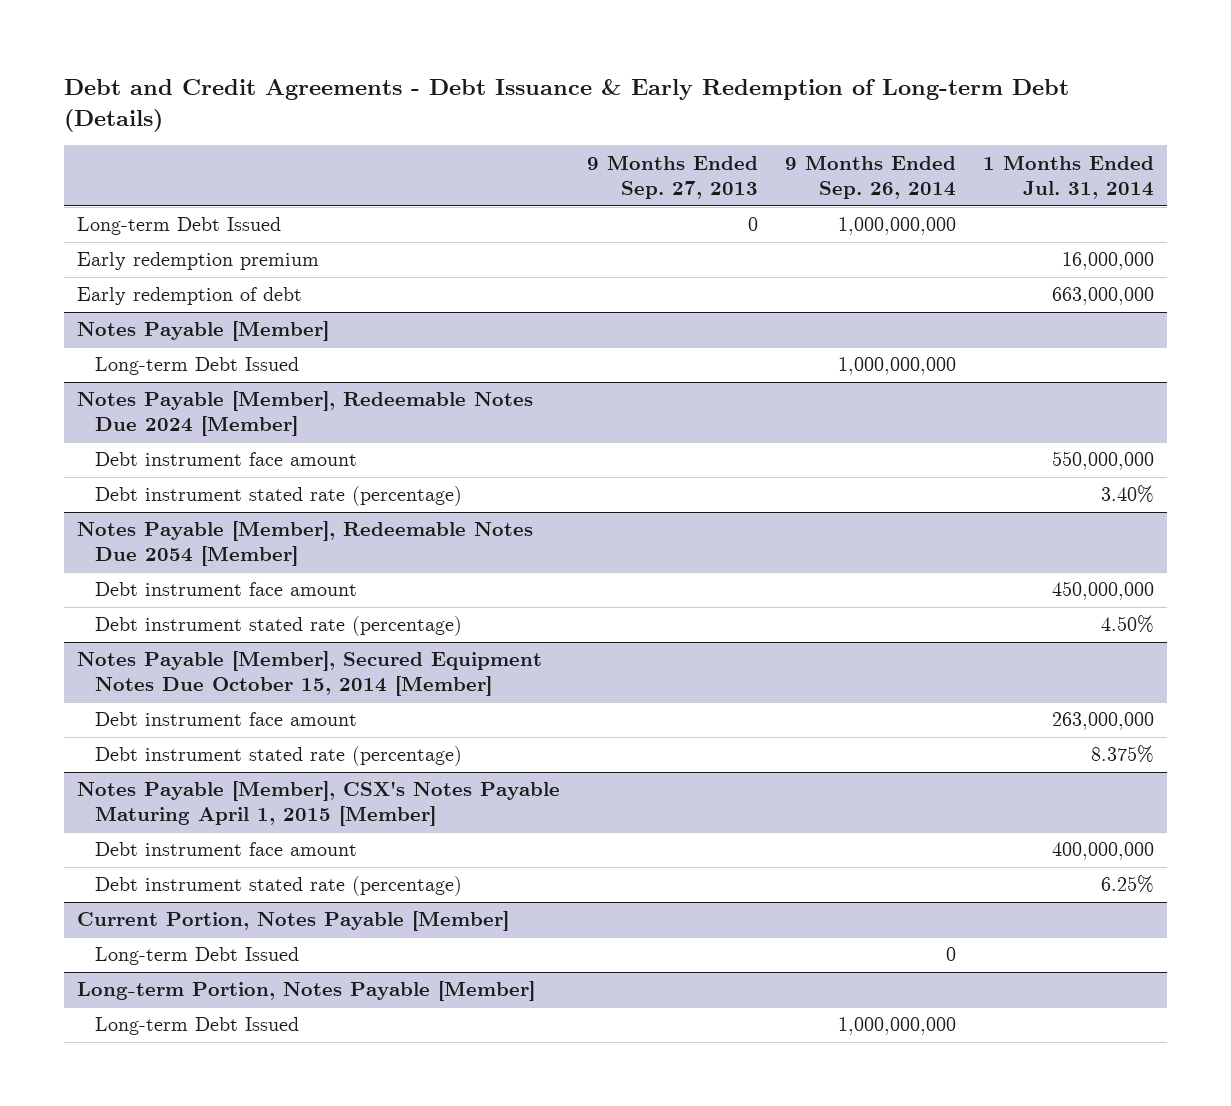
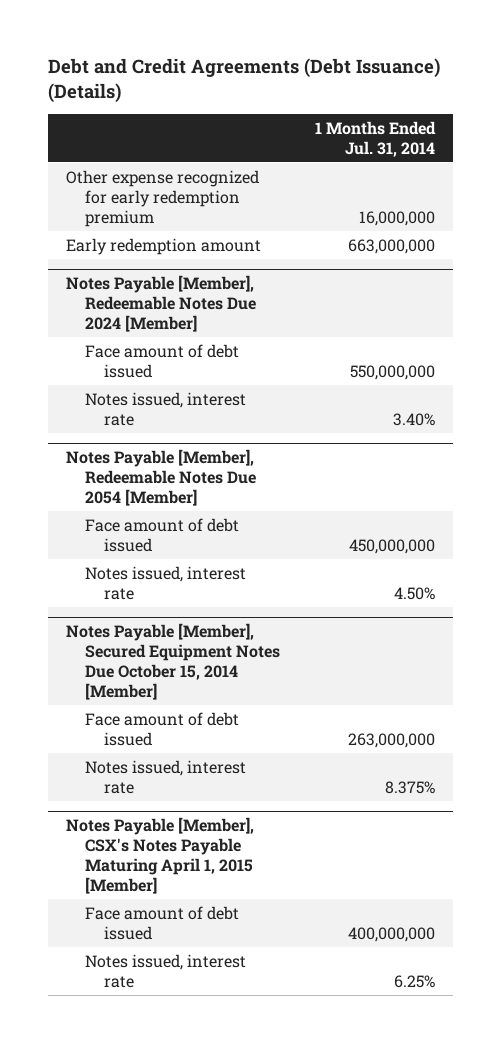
- Debt and Credit Agreements - Debt Issuance & Early Redemption of Long-term Debt (Details)
+ Debt and Credit Agreements (Debt Issuance) (Details)
- | 9 Months Ended Sep. 27, 2013 | 9 Months Ended Sep. 26, 2014 | 1 Months Ended Jul. 31, 2014
+ | 1 Months Ended Jul. 31, 2014
- Long-term Debt Issued | 0 | 1,000,000,000 |
- Early redemption premium | | | 16,000,000
- Early redemption of debt | | | 663,000,000
- Notes Payable [Member]
- Long-term Debt Issued | | 1,000,000,000 |
+ Other expense recognized for early redemption premium | 16,000,000
+ Early redemption amount | 663,000,000
@ Notes Payable [Member], Redeemable Notes Due 2024 [Member]
- Debt instrument face amount | | | 550,000,000
- Debt instrument stated rate (percentage) | | | 3.40%
+ Face amount of debt issued | 550,000,000
+ Notes issued, interest rate | 3.40%
@ Notes Payable [Member], Redeemable Notes Due 2054 [Member]
- Debt instrument face amount | | | 450,000,000
- Debt instrument stated rate (percentage) | | | 4.50%
+ Face amount of debt issued | 450,000,000
+ Notes issued, interest rate | 4.50%
@ Notes Payable [Member], Secured Equipment Notes Due October 15, 2014 [Member]
- Debt instrument face amount | | | 263,000,000
- Debt instrument stated rate (percentage) | | | 8.375%
+ Face amount of debt issued | 263,000,000
+ Notes issued, interest rate | 8.375%
@ Notes Payable [Member], CSX's Notes Payable Maturing April 1, 2015 [Member]
- Debt instrument face amount | | | 400,000,000
- Debt instrument stated rate (percentage) | | | 6.25%
- Current Portion, Notes Payable [Member]
- Long-term Debt Issued | | 0 |
- Long-term Portion, Notes Payable [Member]
- Long-term Debt Issued | | 1,000,000,000 |
@ Notes Payable [Member], CSX's Notes Payable Maturing April 1, 2015 [Member]
+ Face amount of debt issued | 400,000,000
+ Notes issued, interest rate | 6.25%

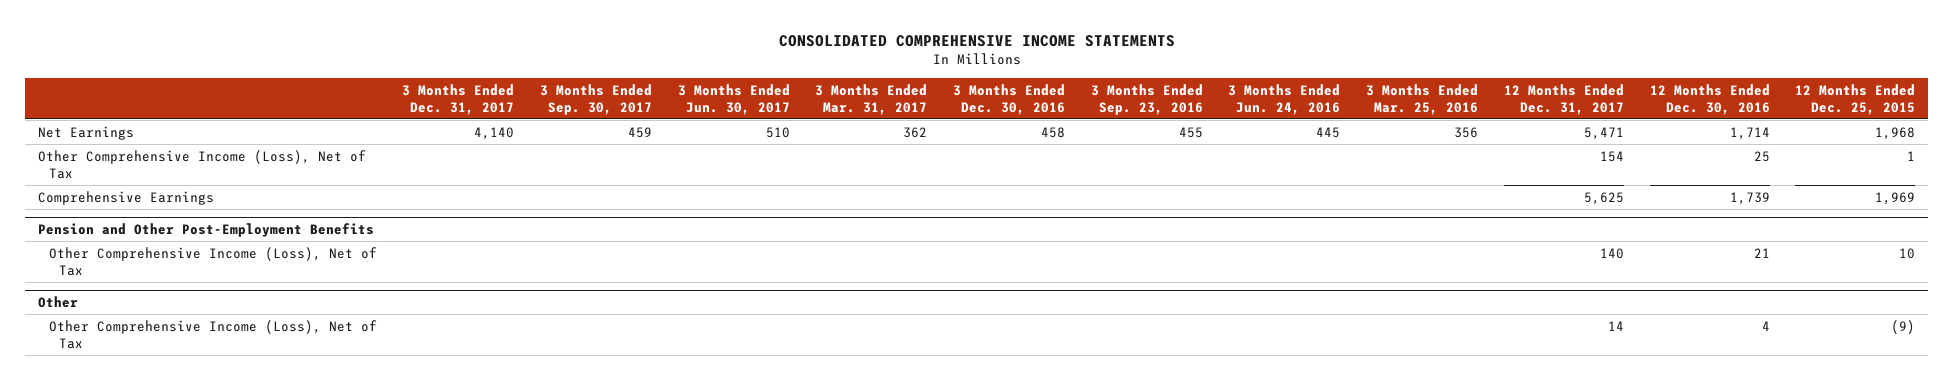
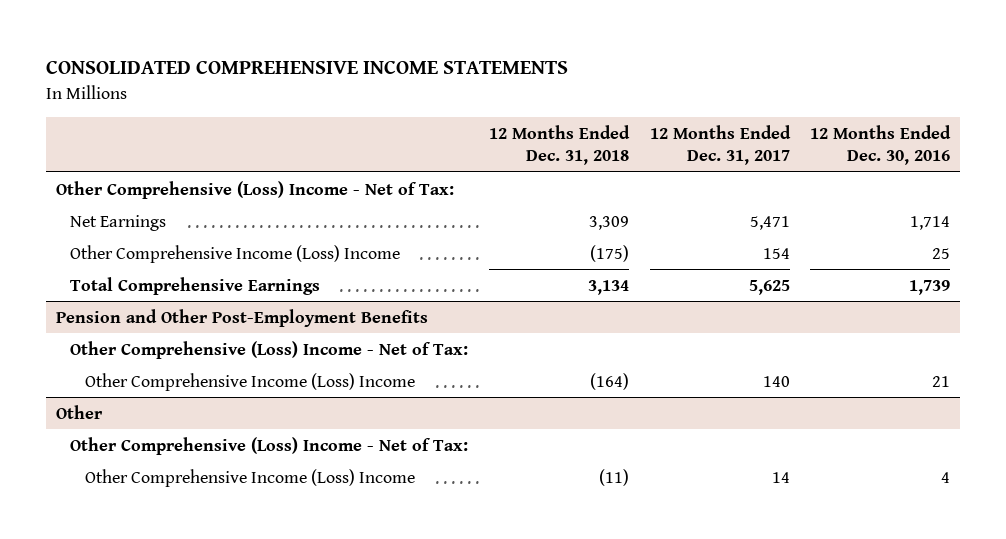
- | 3 Months Ended Dec. 31, 2017 | 3 Months Ended Sep. 30, 2017 | 3 Months Ended Jun. 30, 2017 | 3 Months Ended Mar. 31, 2017 | 3 Months Ended Dec. 30, 2016 | 3 Months Ended Sep. 23, 2016 | 3 Months Ended Jun. 24, 2016 | 3 Months Ended Mar. 25, 2016 | 12 Months Ended Dec. 31, 2017 | 12 Months Ended Dec. 30, 2016 | 12 Months Ended Dec. 25, 2015
+ | 12 Months Ended Dec. 31, 2018 | 12 Months Ended Dec. 31, 2017 | 12 Months Ended Dec. 30, 2016
+ Other Comprehensive (Loss) Income - Net of Tax:
- Other Comprehensive Income (Loss), Net of Tax | | | | | | | | | 154 | 25 | 1
- Comprehensive Earnings | | | | | | | | | 5,625 | 1,739 | 1,969
+ Other Comprehensive Income (Loss) Income | (175) | 154 | 25
+ Total Comprehensive Earnings | 3,134 | 5,625 | 1,739
@ Pension and Other Post-Employment Benefits
- Other Comprehensive Income (Loss), Net of Tax | | | | | | | | | 140 | 21 | 10
+ Other Comprehensive (Loss) Income - Net of Tax:
+ Other Comprehensive Income (Loss) Income | (164) | 140 | 21
@ Other
- Other Comprehensive Income (Loss), Net of Tax | | | | | | | | | 14 | 4 | (9)
+ Other Comprehensive (Loss) Income - Net of Tax:
+ Other Comprehensive Income (Loss) Income | (11) | 14 | 4

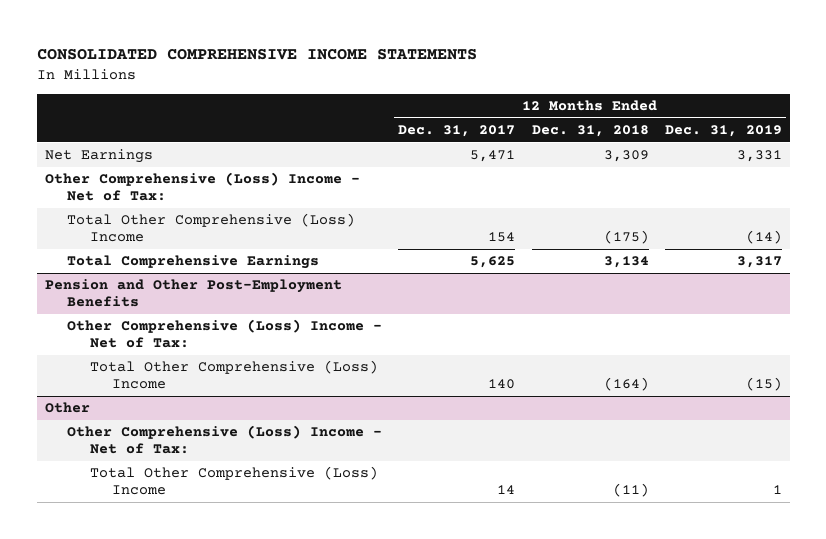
- | 12 Months Ended Dec. 31, 2018 | 12 Months Ended Dec. 31, 2017 | 12 Months Ended Dec. 30, 2016
+ | 12 Months Ended Dec. 31, 2017 | 12 Months Ended Dec. 31, 2018 | 12 Months Ended Dec. 31, 2019
- Other Comprehensive Income (Loss) Income | (175) | 154 | 25
moved down: Other Comprehensive (Loss) Income - Net of Tax:
+ Total Other Comprehensive (Loss) Income | 154 | (175) | (14)
@ Pension and Other Post-Employment Benefits
- Other Comprehensive Income (Loss) Income | (164) | 140 | 21
+ Total Other Comprehensive (Loss) Income | 140 | (164) | (15)
@ Other
- Other Comprehensive Income (Loss) Income | (11) | 14 | 4
+ Total Other Comprehensive (Loss) Income | 14 | (11) | 1

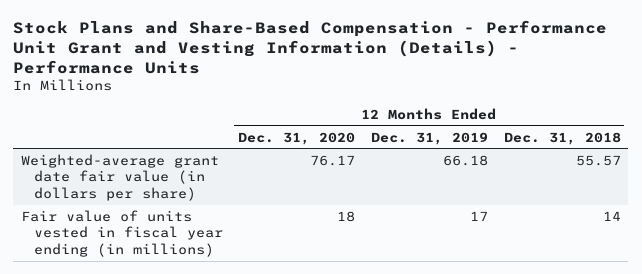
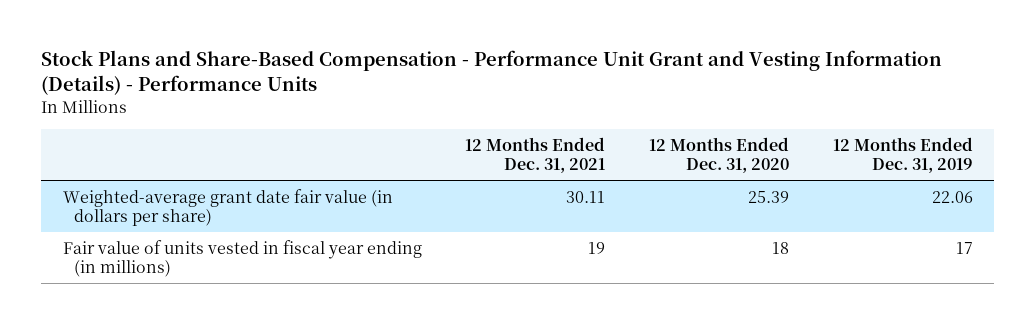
- | 12 Months Ended Dec. 31, 2020 | 12 Months Ended Dec. 31, 2019 | 12 Months Ended Dec. 31, 2018
+ | 12 Months Ended Dec. 31, 2021 | 12 Months Ended Dec. 31, 2020 | 12 Months Ended Dec. 31, 2019
- Weighted-average grant date fair value (in dollars per share) | 76.17 | 66.18 | 55.57
+ Weighted-average grant date fair value (in dollars per share) | 30.11 | 25.39 | 22.06

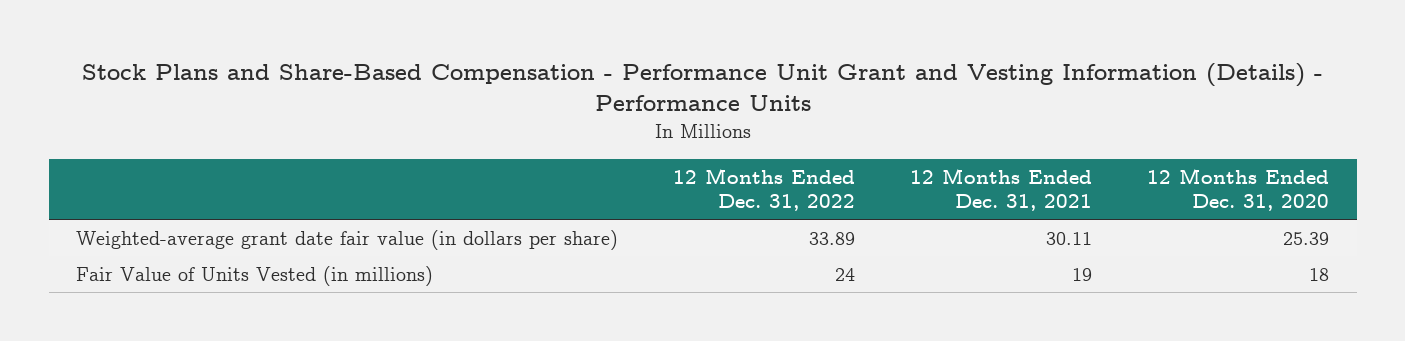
- | 12 Months Ended Dec. 31, 2021 | 12 Months Ended Dec. 31, 2020 | 12 Months Ended Dec. 31, 2019
+ | 12 Months Ended Dec. 31, 2022 | 12 Months Ended Dec. 31, 2021 | 12 Months Ended Dec. 31, 2020
- Fair value of units vested in fiscal year ending (in millions) | 19 | 18 | 17
+ Fair Value of Units Vested (in millions) | 24 | 19 | 18

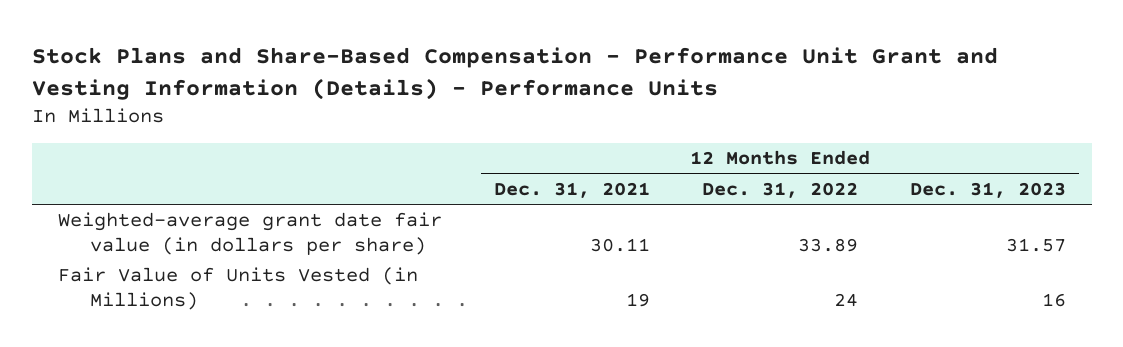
- | 12 Months Ended Dec. 31, 2022 | 12 Months Ended Dec. 31, 2021 | 12 Months Ended Dec. 31, 2020
+ | 12 Months Ended Dec. 31, 2021 | 12 Months Ended Dec. 31, 2022 | 12 Months Ended Dec. 31, 2023
- Fair Value of Units Vested (in millions) | 24 | 19 | 18
+ Fair Value of Units Vested (in Millions) | 19 | 24 | 16

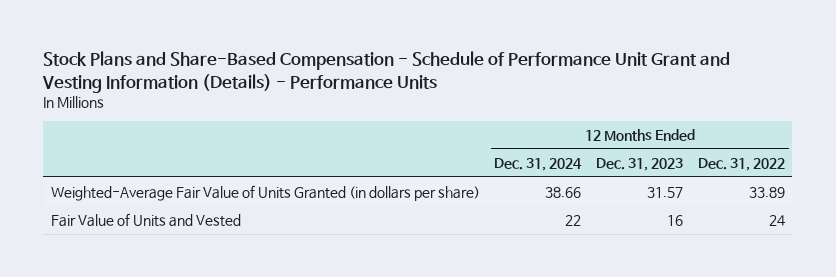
- Stock Plans and Share-Based Compensation - Performance Unit Grant and Vesting Information (Details) - Performance Units
+ Stock Plans and Share-Based Compensation - Schedule of Performance Unit Grant and Vesting Information (Details) - Performance Units
- | 12 Months Ended Dec. 31, 2021 | 12 Months Ended Dec. 31, 2022 | 12 Months Ended Dec. 31, 2023
+ | 12 Months Ended Dec. 31, 2024 | 12 Months Ended Dec. 31, 2023 | 12 Months Ended Dec. 31, 2022
- Weighted-average grant date fair value (in dollars per share) | 30.11 | 33.89 | 31.57
- Fair Value of Units Vested (in Millions) | 19 | 24 | 16
+ Weighted-Average Fair Value of Units Granted (in dollars per share) | 38.66 | 31.57 | 33.89
+ Fair Value of Units and Vested | 22 | 16 | 24

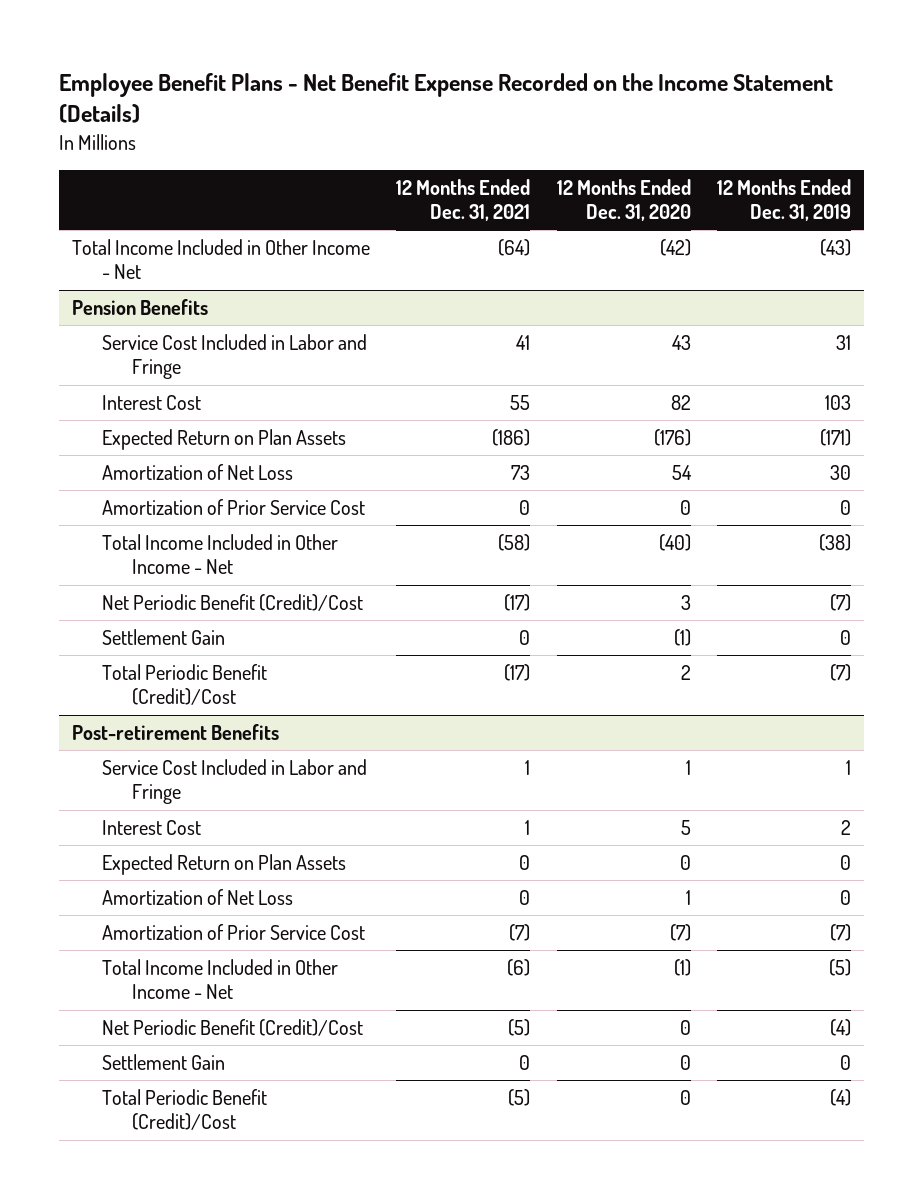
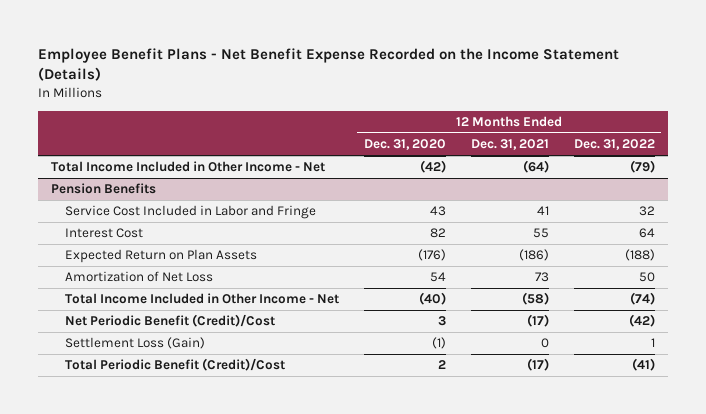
- | 12 Months Ended Dec. 31, 2021 | 12 Months Ended Dec. 31, 2020 | 12 Months Ended Dec. 31, 2019
+ | 12 Months Ended Dec. 31, 2020 | 12 Months Ended Dec. 31, 2021 | 12 Months Ended Dec. 31, 2022
@ Pension Benefits
- Amortization of Prior Service Cost | 0 | 0 | 0
- Settlement Gain | 0 | (1) | 0
+ Settlement Loss (Gain) | (1) | 0 | 1
- Post-retirement Benefits
- Service Cost Included in Labor and Fringe | 1 | 1 | 1
- Interest Cost | 1 | 5 | 2
- Expected Return on Plan Assets | 0 | 0 | 0
- Amortization of Net Loss | 0 | 1 | 0
- Amortization of Prior Service Cost | (7) | (7) | (7)
- Total Income Included in Other Income - Net | (6) | (1) | (5)
- Net Periodic Benefit (Credit)/Cost | (5) | 0 | (4)
- Settlement Gain | 0 | 0 | 0
- Total Periodic Benefit (Credit)/Cost | (5) | 0 | (4)

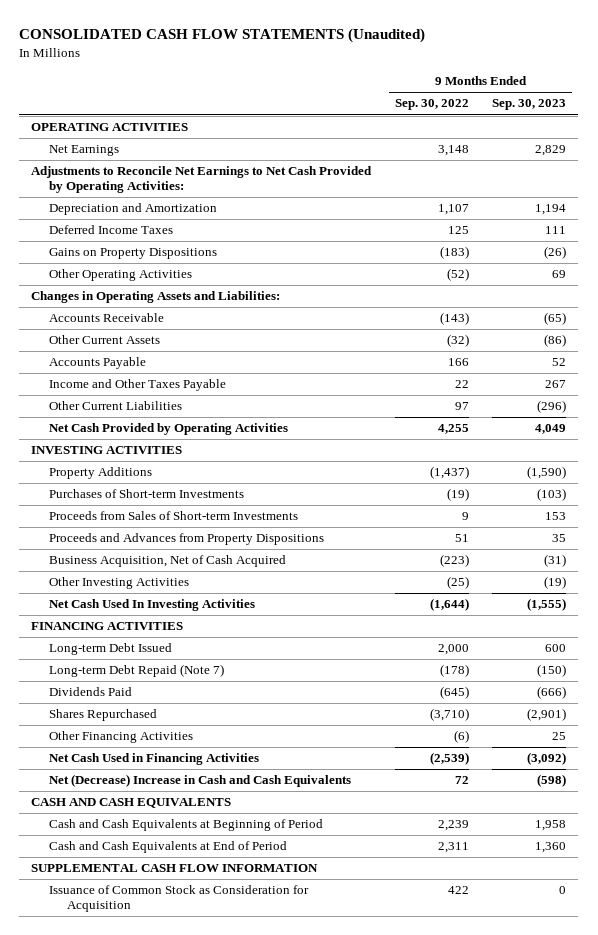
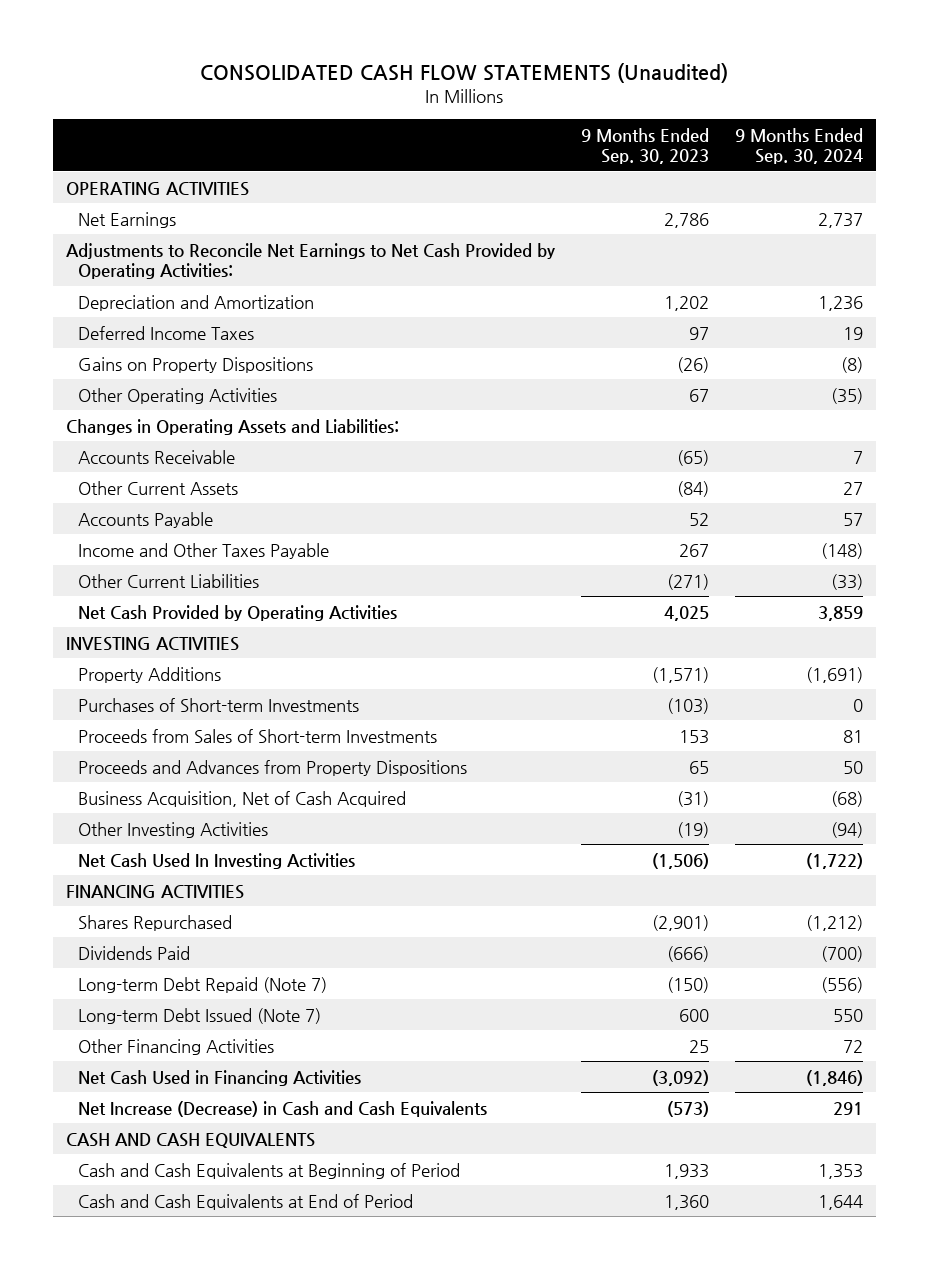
- | 9 Months Ended Sep. 30, 2022 | 9 Months Ended Sep. 30, 2023
+ | 9 Months Ended Sep. 30, 2023 | 9 Months Ended Sep. 30, 2024
- Net Earnings | 3,148 | 2,829
+ Net Earnings | 2,786 | 2,737
- Depreciation and Amortization | 1,107 | 1,194
- Deferred Income Taxes | 125 | 111
+ Depreciation and Amortization | 1,202 | 1,236
+ Deferred Income Taxes | 97 | 19
- Other Operating Activities | (52) | 69
+ Other Operating Activities | 67 | (35)
- Other Current Assets | (32) | (86)
+ Other Current Assets | (84) | 27
- Other Current Liabilities | 97 | (296)
- Net Cash Provided by Operating Activities | 4,255 | 4,049
+ Other Current Liabilities | (271) | (33)
+ Net Cash Provided by Operating Activities | 4,025 | 3,859
- Property Additions | (1,437) | (1,590)
+ Property Additions | (1,571) | (1,691)
- Proceeds and Advances from Property Dispositions | 51 | 35
+ Proceeds and Advances from Property Dispositions | 65 | 50
- Net Cash Used In Investing Activities | (1,644) | (1,555)
+ Net Cash Used In Investing Activities | (1,506) | (1,722)
- Long-term Debt Issued | 2,000 | 600
moved down: Dividends Paid | (666) | (700)
moved down: Long-term Debt Repaid (Note 7) | (150) | (556)
+ Long-term Debt Issued (Note 7) | 600 | 550
- Net (Decrease) Increase in Cash and Cash Equivalents | 72 | (598)
+ Net Increase (Decrease) in Cash and Cash Equivalents | (573) | 291
- Cash and Cash Equivalents at Beginning of Period | 2,239 | 1,958
+ Cash and Cash Equivalents at Beginning of Period | 1,933 | 1,353
- SUPPLEMENTAL CASH FLOW INFORMATION
- Issuance of Common Stock as Consideration for Acquisition | 422 | 0

